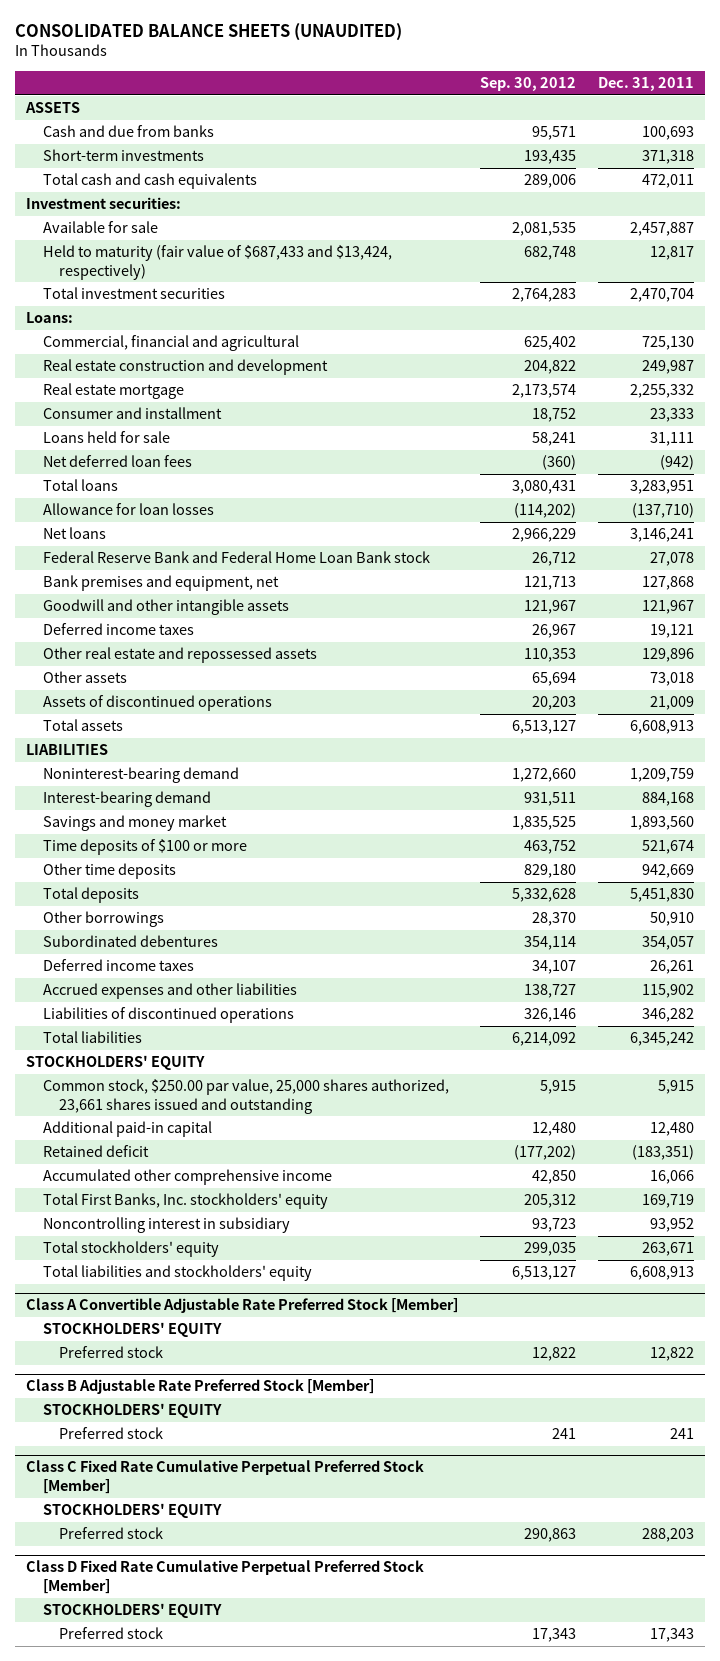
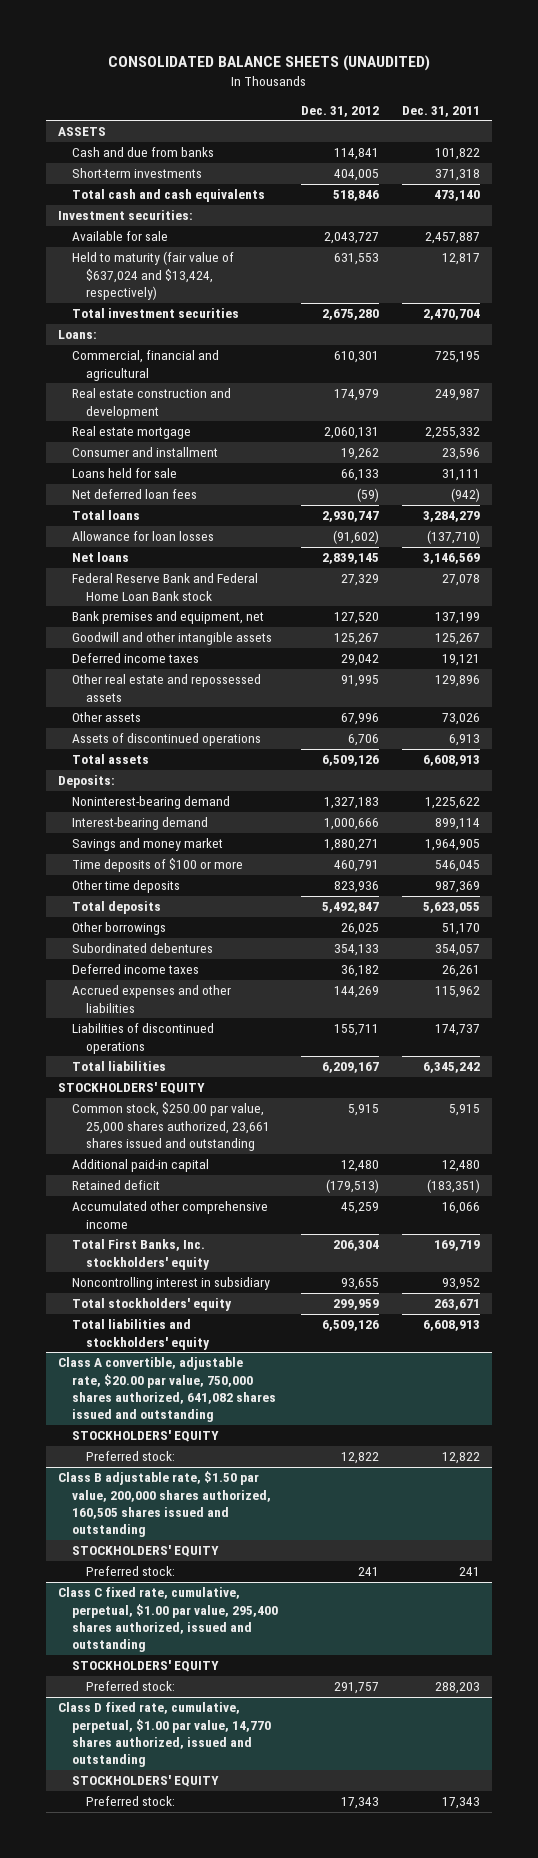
- | Sep. 30, 2012 | Dec. 31, 2011
+ | Dec. 31, 2012 | Dec. 31, 2011
- Cash and due from banks | 95,571 | 100,693
+ Cash and due from banks | 114,841 | 101,822
- Total cash and cash equivalents | 289,006 | 472,011
+ Total cash and cash equivalents | 518,846 | 473,140
- Held to maturity (fair value of $687,433 and $13,424, respectively) | 682,748 | 12,817
+ Held to maturity (fair value of $637,024 and $13,424, respectively) | 631,553 | 12,817
- Commercial, financial and agricultural | 625,402 | 725,130
+ Commercial, financial and agricultural | 610,301 | 725,195
- Consumer and installment | 18,752 | 23,333
+ Consumer and installment | 19,262 | 23,596
- Total loans | 3,080,431 | 3,283,951
+ Total loans | 2,930,747 | 3,284,279
- Net loans | 2,966,229 | 3,146,241
+ Net loans | 2,839,145 | 3,146,569
- Bank premises and equipment, net | 121,713 | 127,868
- Goodwill and other intangible assets | 121,967 | 121,967
+ Bank premises and equipment, net | 127,520 | 137,199
+ Goodwill and other intangible assets | 125,267 | 125,267
- Other assets | 65,694 | 73,018
- Assets of discontinued operations | 20,203 | 21,009
+ Other assets | 67,996 | 73,026
+ Assets of discontinued operations | 6,706 | 6,913
- LIABILITIES
- Noninterest-bearing demand | 1,272,660 | 1,209,759
- Interest-bearing demand | 931,511 | 884,168
- Savings and money market | 1,835,525 | 1,893,560
- Time deposits of $100 or more | 463,752 | 521,674
- Other time deposits | 829,180 | 942,669
- Total deposits | 5,332,628 | 5,451,830
- Other borrowings | 28,370 | 50,910
+ Deposits:
+ Noninterest-bearing demand | 1,327,183 | 1,225,622
+ Interest-bearing demand | 1,000,666 | 899,114
+ Savings and money market | 1,880,271 | 1,964,905
+ Time deposits of $100 or more | 460,791 | 546,045
+ Other time deposits | 823,936 | 987,369
+ Total deposits | 5,492,847 | 5,623,055
+ Other borrowings | 26,025 | 51,170
- Accrued expenses and other liabilities | 138,727 | 115,902
- Liabilities of discontinued operations | 326,146 | 346,282
+ Accrued expenses and other liabilities | 144,269 | 115,962
+ Liabilities of discontinued operations | 155,711 | 174,737
- Class A Convertible Adjustable Rate Preferred Stock [Member]
+ Class A convertible, adjustable rate, $20.00 par value, 750,000 shares authorized, 641,082 shares issued and outstanding
- Preferred stock | 12,822 | 12,822
- Class B Adjustable Rate Preferred Stock [Member]
+ Preferred stock: | 12,822 | 12,822
+ Class B adjustable rate, $1.50 par value, 200,000 shares authorized, 160,505 shares issued and outstanding
- Preferred stock | 241 | 241
- Class C Fixed Rate Cumulative Perpetual Preferred Stock [Member]
+ Preferred stock: | 241 | 241
+ Class C fixed rate, cumulative, perpetual, $1.00 par value, 295,400 shares authorized, issued and outstanding
- Preferred stock | 290,863 | 288,203
- Class D Fixed Rate Cumulative Perpetual Preferred Stock [Member]
+ Preferred stock: | 291,757 | 288,203
+ Class D fixed rate, cumulative, perpetual, $1.00 par value, 14,770 shares authorized, issued and outstanding
- Preferred stock | 17,343 | 17,343
+ Preferred stock: | 17,343 | 17,343

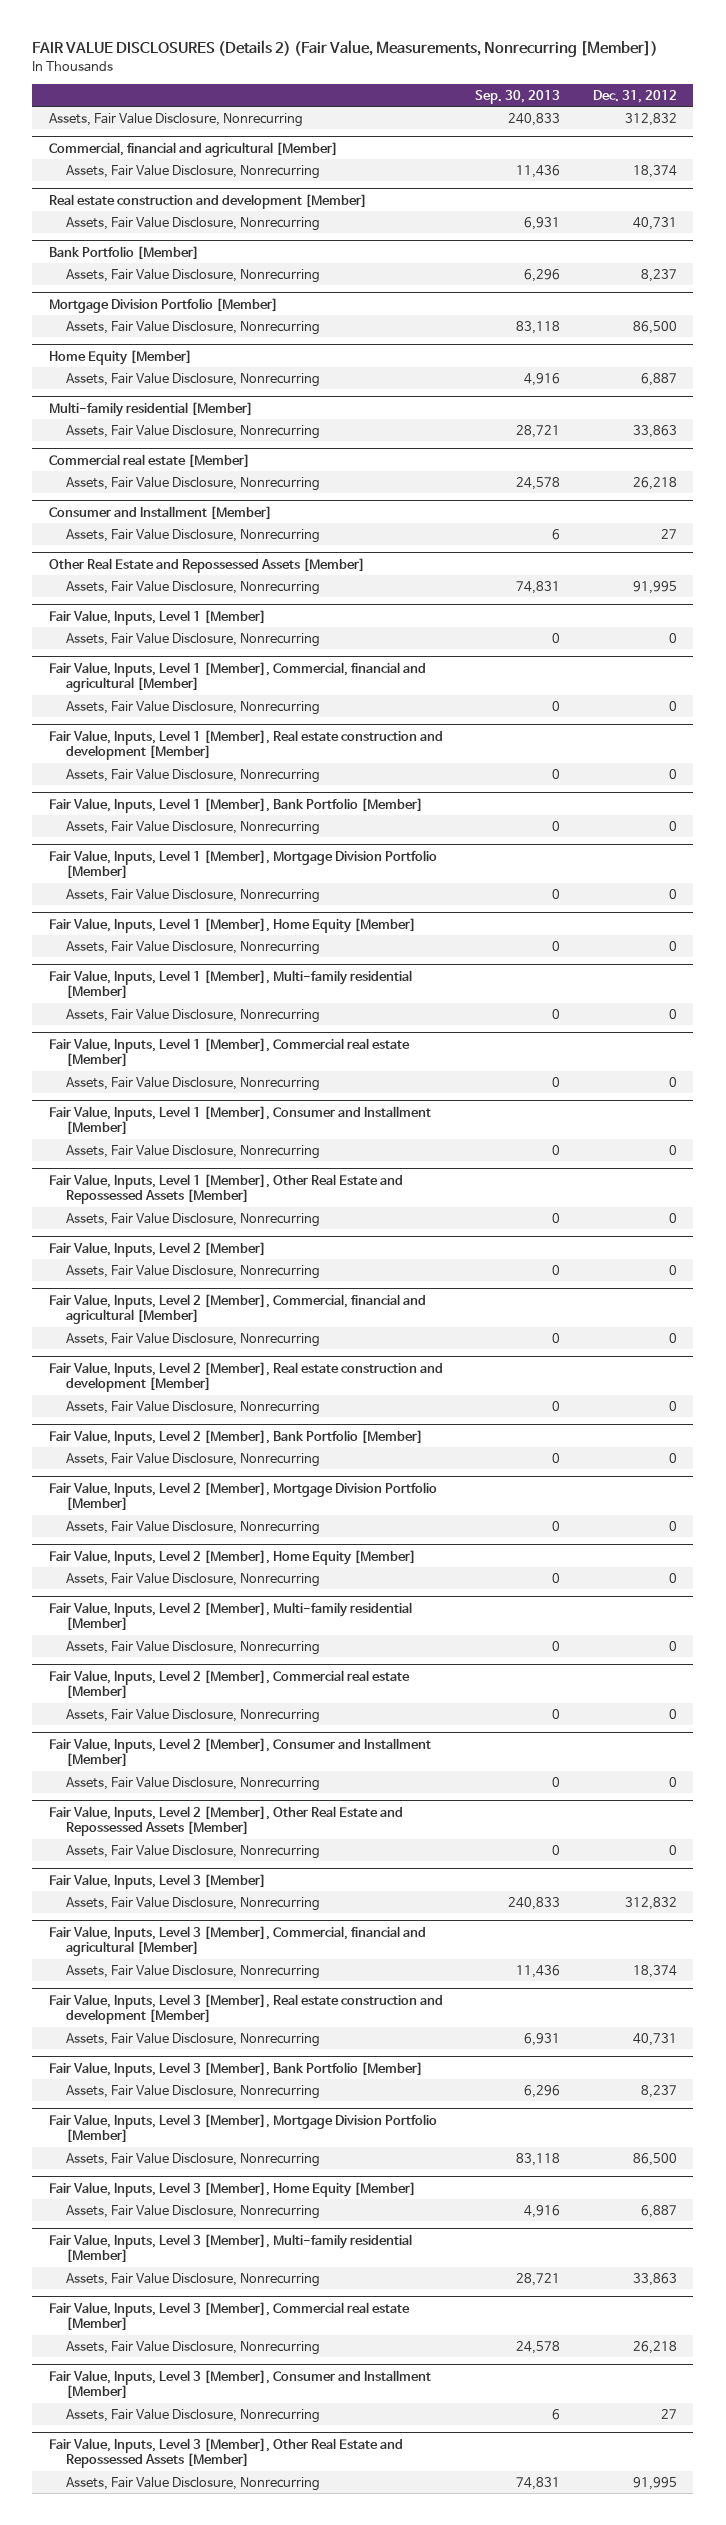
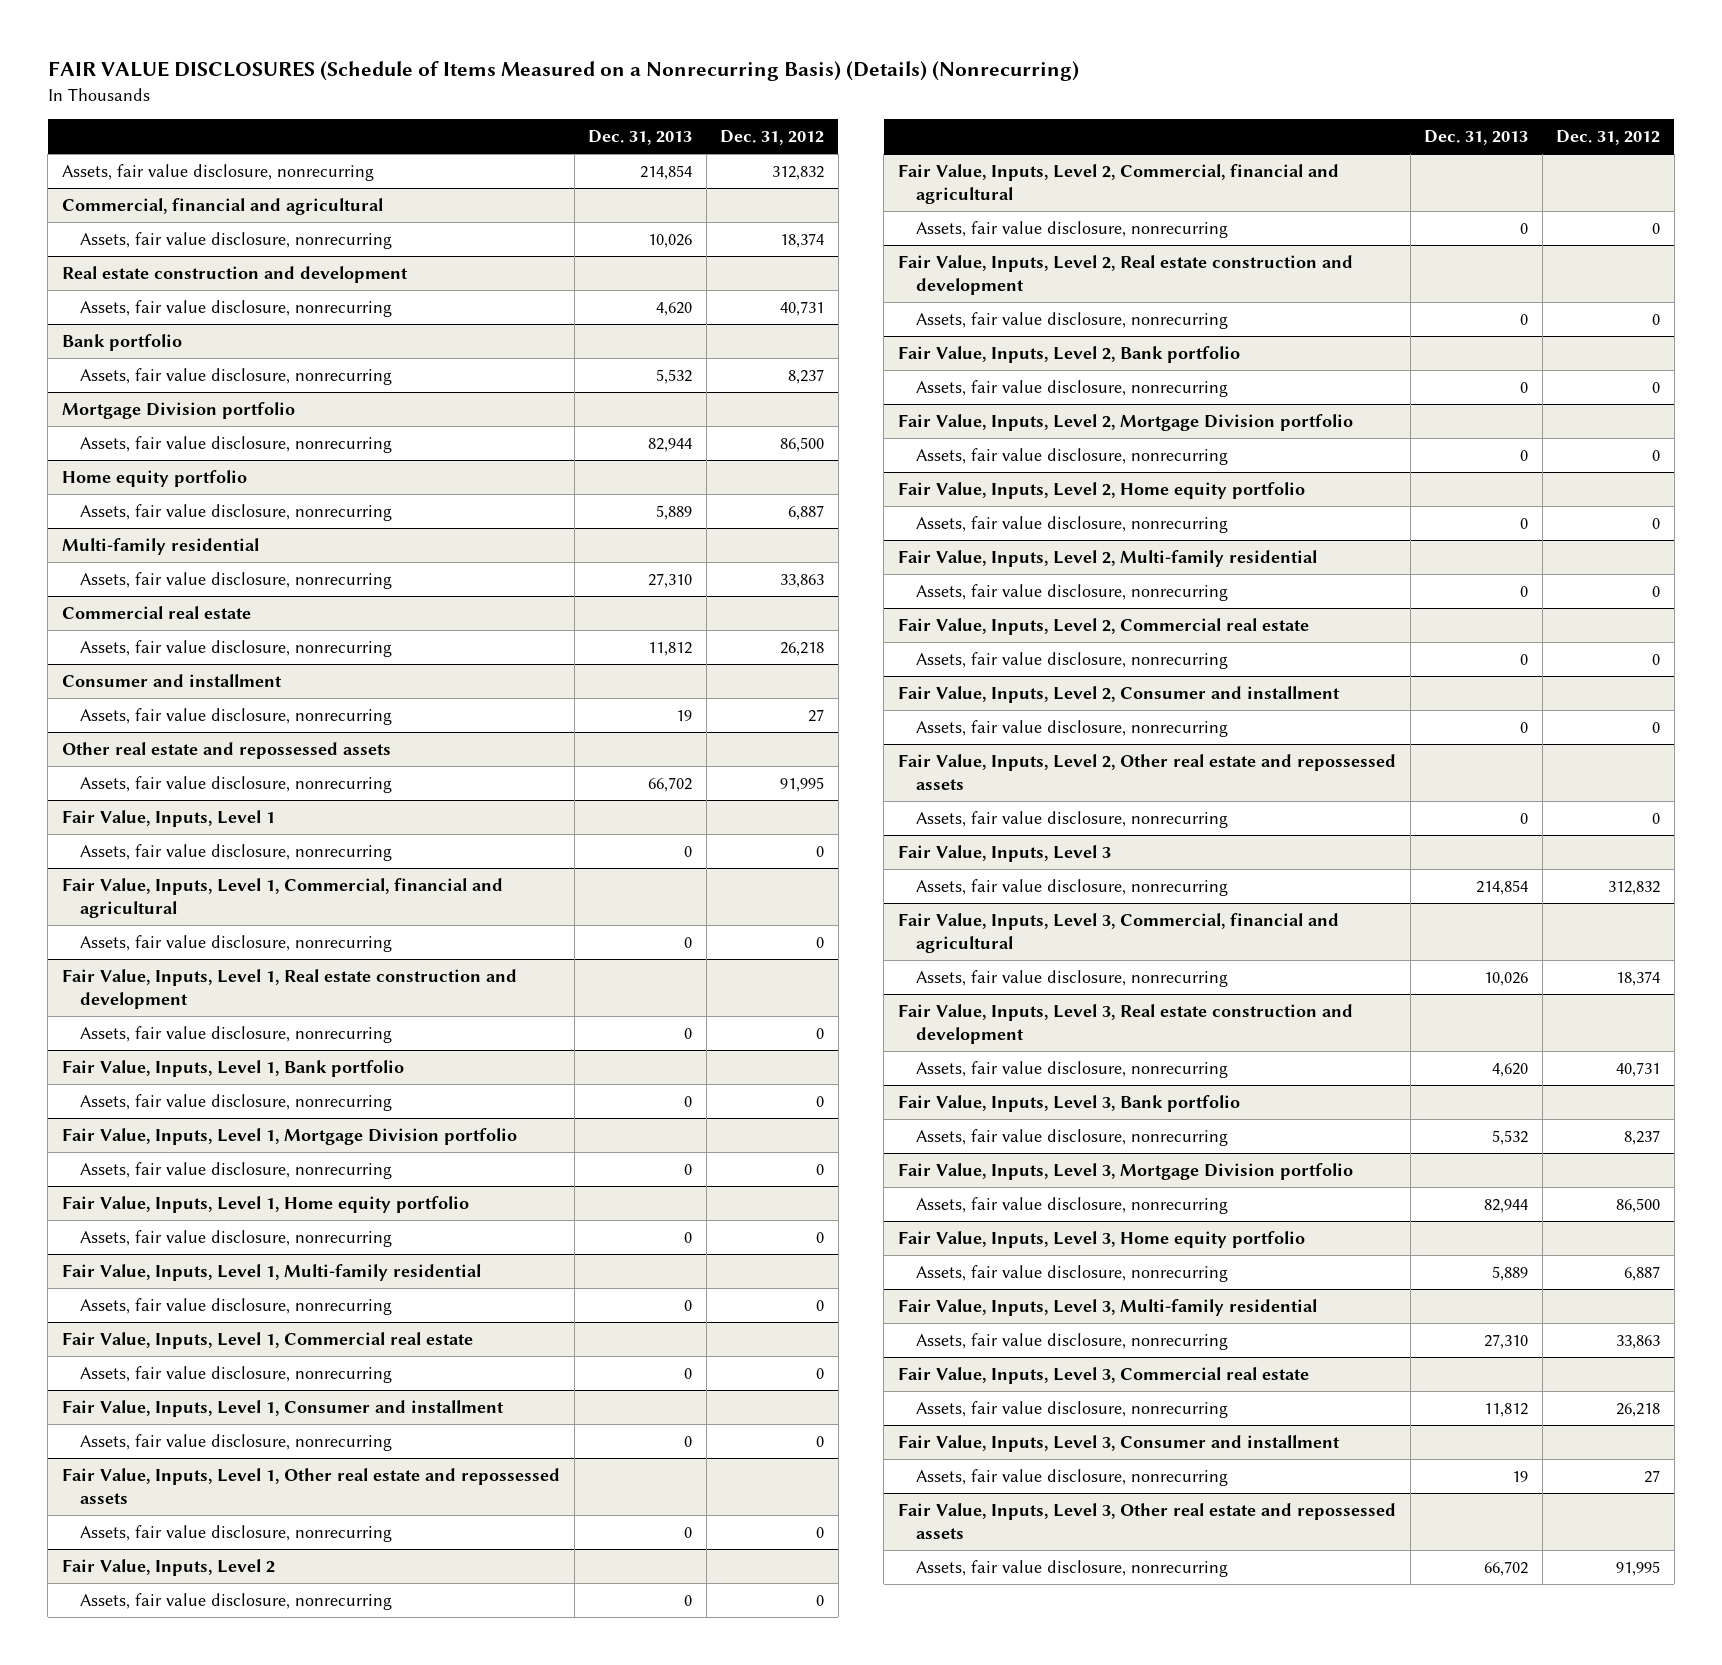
- FAIR VALUE DISCLOSURES (Details 2) (Fair Value, Measurements, Nonrecurring [Member])
+ FAIR VALUE DISCLOSURES (Schedule of Items Measured on a Nonrecurring Basis) (Details) (Nonrecurring)
- | Sep. 30, 2013 | Dec. 31, 2012
+ | Dec. 31, 2013 | Dec. 31, 2012
- Assets, Fair Value Disclosure, Nonrecurring | 240,833 | 312,832
- Commercial, financial and agricultural [Member]
- Assets, Fair Value Disclosure, Nonrecurring | 11,436 | 18,374
- Real estate construction and development [Member]
- Assets, Fair Value Disclosure, Nonrecurring | 6,931 | 40,731
- Bank Portfolio [Member]
- Assets, Fair Value Disclosure, Nonrecurring | 6,296 | 8,237
- Mortgage Division Portfolio [Member]
- Assets, Fair Value Disclosure, Nonrecurring | 83,118 | 86,500
- Home Equity [Member]
- Assets, Fair Value Disclosure, Nonrecurring | 4,916 | 6,887
- Multi-family residential [Member]
- Assets, Fair Value Disclosure, Nonrecurring | 28,721 | 33,863
- Commercial real estate [Member]
- Assets, Fair Value Disclosure, Nonrecurring | 24,578 | 26,218
- Consumer and Installment [Member]
- Assets, Fair Value Disclosure, Nonrecurring | 6 | 27
- Other Real Estate and Repossessed Assets [Member]
- Assets, Fair Value Disclosure, Nonrecurring | 74,831 | 91,995
- Fair Value, Inputs, Level 1 [Member]
- Assets, Fair Value Disclosure, Nonrecurring | 0 | 0
- Fair Value, Inputs, Level 1 [Member], Commercial, financial and agricultural [Member]
- Assets, Fair Value Disclosure, Nonrecurring | 0 | 0
- Fair Value, Inputs, Level 1 [Member], Real estate construction and development [Member]
- Assets, Fair Value Disclosure, Nonrecurring | 0 | 0
- Fair Value, Inputs, Level 1 [Member], Bank Portfolio [Member]
- Assets, Fair Value Disclosure, Nonrecurring | 0 | 0
- Fair Value, Inputs, Level 1 [Member], Mortgage Division Portfolio [Member]
- Assets, Fair Value Disclosure, Nonrecurring | 0 | 0
- Fair Value, Inputs, Level 1 [Member], Home Equity [Member]
- Assets, Fair Value Disclosure, Nonrecurring | 0 | 0
- Fair Value, Inputs, Level 1 [Member], Multi-family residential [Member]
- Assets, Fair Value Disclosure, Nonrecurring | 0 | 0
- Fair Value, Inputs, Level 1 [Member], Commercial real estate [Member]
- Assets, Fair Value Disclosure, Nonrecurring | 0 | 0
- Fair Value, Inputs, Level 1 [Member], Consumer and Installment [Member]
- Assets, Fair Value Disclosure, Nonrecurring | 0 | 0
- Fair Value, Inputs, Level 1 [Member], Other Real Estate and Repossessed Assets [Member]
- Assets, Fair Value Disclosure, Nonrecurring | 0 | 0
- Fair Value, Inputs, Level 2 [Member]
- Assets, Fair Value Disclosure, Nonrecurring | 0 | 0
- Fair Value, Inputs, Level 2 [Member], Commercial, financial and agricultural [Member]
- Assets, Fair Value Disclosure, Nonrecurring | 0 | 0
- Fair Value, Inputs, Level 2 [Member], Real estate construction and development [Member]
- Assets, Fair Value Disclosure, Nonrecurring | 0 | 0
- Fair Value, Inputs, Level 2 [Member], Bank Portfolio [Member]
- Assets, Fair Value Disclosure, Nonrecurring | 0 | 0
- Fair Value, Inputs, Level 2 [Member], Mortgage Division Portfolio [Member]
- Assets, Fair Value Disclosure, Nonrecurring | 0 | 0
- Fair Value, Inputs, Level 2 [Member], Home Equity [Member]
- Assets, Fair Value Disclosure, Nonrecurring | 0 | 0
- Fair Value, Inputs, Level 2 [Member], Multi-family residential [Member]
- Assets, Fair Value Disclosure, Nonrecurring | 0 | 0
- Fair Value, Inputs, Level 2 [Member], Commercial real estate [Member]
- Assets, Fair Value Disclosure, Nonrecurring | 0 | 0
- Fair Value, Inputs, Level 2 [Member], Consumer and Installment [Member]
- Assets, Fair Value Disclosure, Nonrecurring | 0 | 0
- Fair Value, Inputs, Level 2 [Member], Other Real Estate and Repossessed Assets [Member]
- Assets, Fair Value Disclosure, Nonrecurring | 0 | 0
- Fair Value, Inputs, Level 3 [Member]
- Assets, Fair Value Disclosure, Nonrecurring | 240,833 | 312,832
- Fair Value, Inputs, Level 3 [Member], Commercial, financial and agricultural [Member]
- Assets, Fair Value Disclosure, Nonrecurring | 11,436 | 18,374
- Fair Value, Inputs, Level 3 [Member], Real estate construction and development [Member]
- Assets, Fair Value Disclosure, Nonrecurring | 6,931 | 40,731
- Fair Value, Inputs, Level 3 [Member], Bank Portfolio [Member]
- Assets, Fair Value Disclosure, Nonrecurring | 6,296 | 8,237
- Fair Value, Inputs, Level 3 [Member], Mortgage Division Portfolio [Member]
- Assets, Fair Value Disclosure, Nonrecurring | 83,118 | 86,500
- Fair Value, Inputs, Level 3 [Member], Home Equity [Member]
- Assets, Fair Value Disclosure, Nonrecurring | 4,916 | 6,887
- Fair Value, Inputs, Level 3 [Member], Multi-family residential [Member]
- Assets, Fair Value Disclosure, Nonrecurring | 28,721 | 33,863
- Fair Value, Inputs, Level 3 [Member], Commercial real estate [Member]
- Assets, Fair Value Disclosure, Nonrecurring | 24,578 | 26,218
- Fair Value, Inputs, Level 3 [Member], Consumer and Installment [Member]
- Assets, Fair Value Disclosure, Nonrecurring | 6 | 27
- Fair Value, Inputs, Level 3 [Member], Other Real Estate and Repossessed Assets [Member]
- Assets, Fair Value Disclosure, Nonrecurring | 74,831 | 91,995
+ Assets, fair value disclosure, nonrecurring | 214,854 | 312,832
+ Commercial, financial and agricultural
+ Assets, fair value disclosure, nonrecurring | 10,026 | 18,374
+ Real estate construction and development
+ Assets, fair value disclosure, nonrecurring | 4,620 | 40,731
+ Bank portfolio
+ Assets, fair value disclosure, nonrecurring | 5,532 | 8,237
+ Mortgage Division portfolio
+ Assets, fair value disclosure, nonrecurring | 82,944 | 86,500
+ Home equity portfolio
+ Assets, fair value disclosure, nonrecurring | 5,889 | 6,887
+ Multi-family residential
+ Assets, fair value disclosure, nonrecurring | 27,310 | 33,863
+ Commercial real estate
+ Assets, fair value disclosure, nonrecurring | 11,812 | 26,218
+ Consumer and installment
+ Assets, fair value disclosure, nonrecurring | 19 | 27
+ Other real estate and repossessed assets
+ Assets, fair value disclosure, nonrecurring | 66,702 | 91,995
+ Fair Value, Inputs, Level 1
+ Assets, fair value disclosure, nonrecurring | 0 | 0
+ Fair Value, Inputs, Level 1, Commercial, financial and agricultural
+ Assets, fair value disclosure, nonrecurring | 0 | 0
+ Fair Value, Inputs, Level 1, Real estate construction and development
+ Assets, fair value disclosure, nonrecurring | 0 | 0
+ Fair Value, Inputs, Level 1, Bank portfolio
+ Assets, fair value disclosure, nonrecurring | 0 | 0
+ Fair Value, Inputs, Level 1, Mortgage Division portfolio
+ Assets, fair value disclosure, nonrecurring | 0 | 0
+ Fair Value, Inputs, Level 1, Home equity portfolio
+ Assets, fair value disclosure, nonrecurring | 0 | 0
+ Fair Value, Inputs, Level 1, Multi-family residential
+ Assets, fair value disclosure, nonrecurring | 0 | 0
+ Fair Value, Inputs, Level 1, Commercial real estate
+ Assets, fair value disclosure, nonrecurring | 0 | 0
+ Fair Value, Inputs, Level 1, Consumer and installment
+ Assets, fair value disclosure, nonrecurring | 0 | 0
+ Fair Value, Inputs, Level 1, Other real estate and repossessed assets
+ Assets, fair value disclosure, nonrecurring | 0 | 0
+ Fair Value, Inputs, Level 2
+ Assets, fair value disclosure, nonrecurring | 0 | 0
+ Fair Value, Inputs, Level 2, Commercial, financial and agricultural
+ Assets, fair value disclosure, nonrecurring | 0 | 0
+ Fair Value, Inputs, Level 2, Real estate construction and development
+ Assets, fair value disclosure, nonrecurring | 0 | 0
+ Fair Value, Inputs, Level 2, Bank portfolio
+ Assets, fair value disclosure, nonrecurring | 0 | 0
+ Fair Value, Inputs, Level 2, Mortgage Division portfolio
+ Assets, fair value disclosure, nonrecurring | 0 | 0
+ Fair Value, Inputs, Level 2, Home equity portfolio
+ Assets, fair value disclosure, nonrecurring | 0 | 0
+ Fair Value, Inputs, Level 2, Multi-family residential
+ Assets, fair value disclosure, nonrecurring | 0 | 0
+ Fair Value, Inputs, Level 2, Commercial real estate
+ Assets, fair value disclosure, nonrecurring | 0 | 0
+ Fair Value, Inputs, Level 2, Consumer and installment
+ Assets, fair value disclosure, nonrecurring | 0 | 0
+ Fair Value, Inputs, Level 2, Other real estate and repossessed assets
+ Assets, fair value disclosure, nonrecurring | 0 | 0
+ Fair Value, Inputs, Level 3
+ Assets, fair value disclosure, nonrecurring | 214,854 | 312,832
+ Fair Value, Inputs, Level 3, Commercial, financial and agricultural
+ Assets, fair value disclosure, nonrecurring | 10,026 | 18,374
+ Fair Value, Inputs, Level 3, Real estate construction and development
+ Assets, fair value disclosure, nonrecurring | 4,620 | 40,731
+ Fair Value, Inputs, Level 3, Bank portfolio
+ Assets, fair value disclosure, nonrecurring | 5,532 | 8,237
+ Fair Value, Inputs, Level 3, Mortgage Division portfolio
+ Assets, fair value disclosure, nonrecurring | 82,944 | 86,500
+ Fair Value, Inputs, Level 3, Home equity portfolio
+ Assets, fair value disclosure, nonrecurring | 5,889 | 6,887
+ Fair Value, Inputs, Level 3, Multi-family residential
+ Assets, fair value disclosure, nonrecurring | 27,310 | 33,863
+ Fair Value, Inputs, Level 3, Commercial real estate
+ Assets, fair value disclosure, nonrecurring | 11,812 | 26,218
+ Fair Value, Inputs, Level 3, Consumer and installment
+ Assets, fair value disclosure, nonrecurring | 19 | 27
+ Fair Value, Inputs, Level 3, Other real estate and repossessed assets
+ Assets, fair value disclosure, nonrecurring | 66,702 | 91,995

